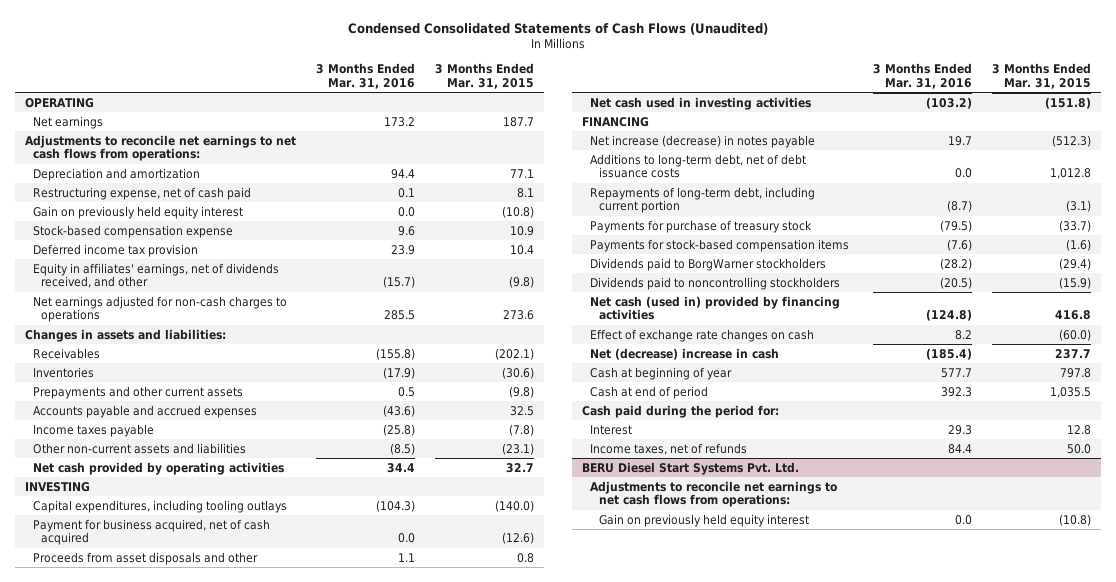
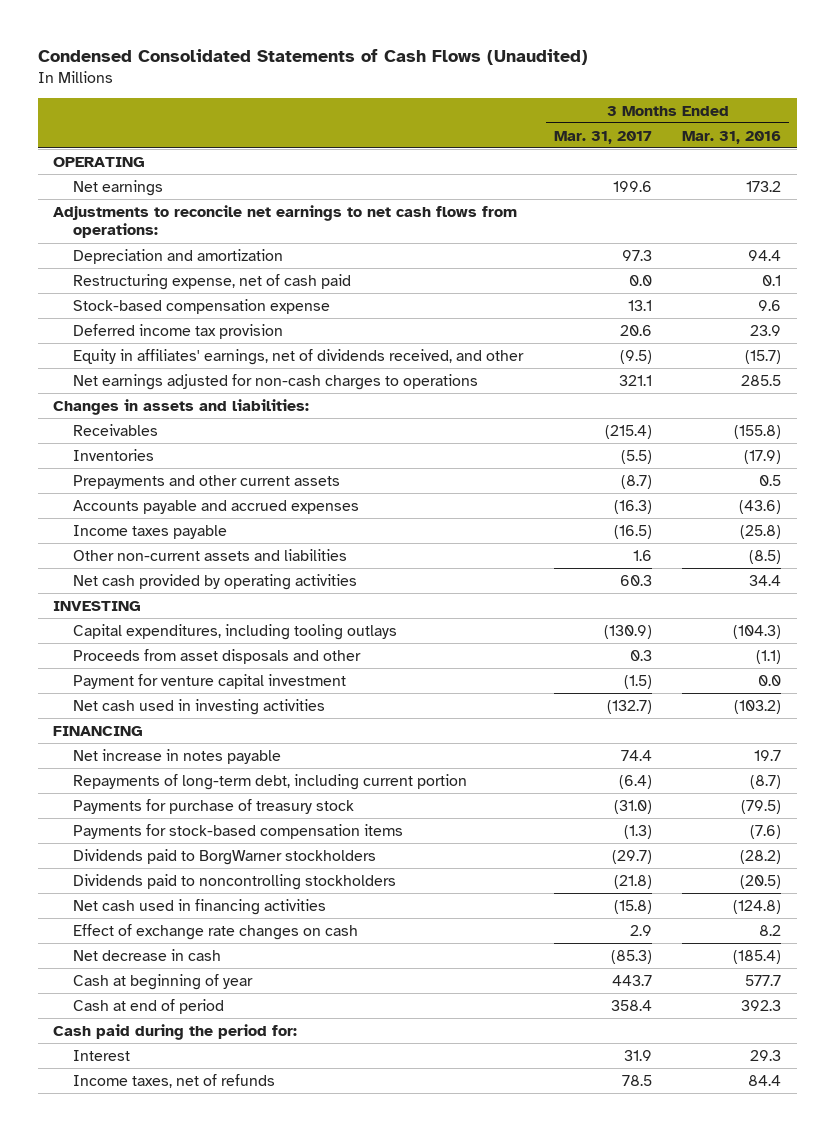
- | 3 Months Ended Mar. 31, 2016 | 3 Months Ended Mar. 31, 2015
+ | 3 Months Ended Mar. 31, 2017 | 3 Months Ended Mar. 31, 2016
- Gain on previously held equity interest | 0.0 | (10.8)
- Payment for business acquired, net of cash acquired | 0.0 | (12.6)
- Proceeds from asset disposals and other | 1.1 | 0.8
+ Proceeds from asset disposals and other | 0.3 | (1.1)
+ Payment for venture capital investment | (1.5) | 0.0
- Net increase (decrease) in notes payable | 19.7 | (512.3)
- Additions to long-term debt, net of debt issuance costs | 0.0 | 1,012.8
+ Net increase in notes payable | 74.4 | 19.7
- Net cash (used in) provided by financing activities | (124.8) | 416.8
+ Net cash used in financing activities | (15.8) | (124.8)
- Net (decrease) increase in cash | (185.4) | 237.7
+ Net decrease in cash | (85.3) | (185.4)
- BERU Diesel Start Systems Pvt. Ltd.
- Adjustments to reconcile net earnings to net cash flows from operations:
- Gain on previously held equity interest | 0.0 | (10.8)

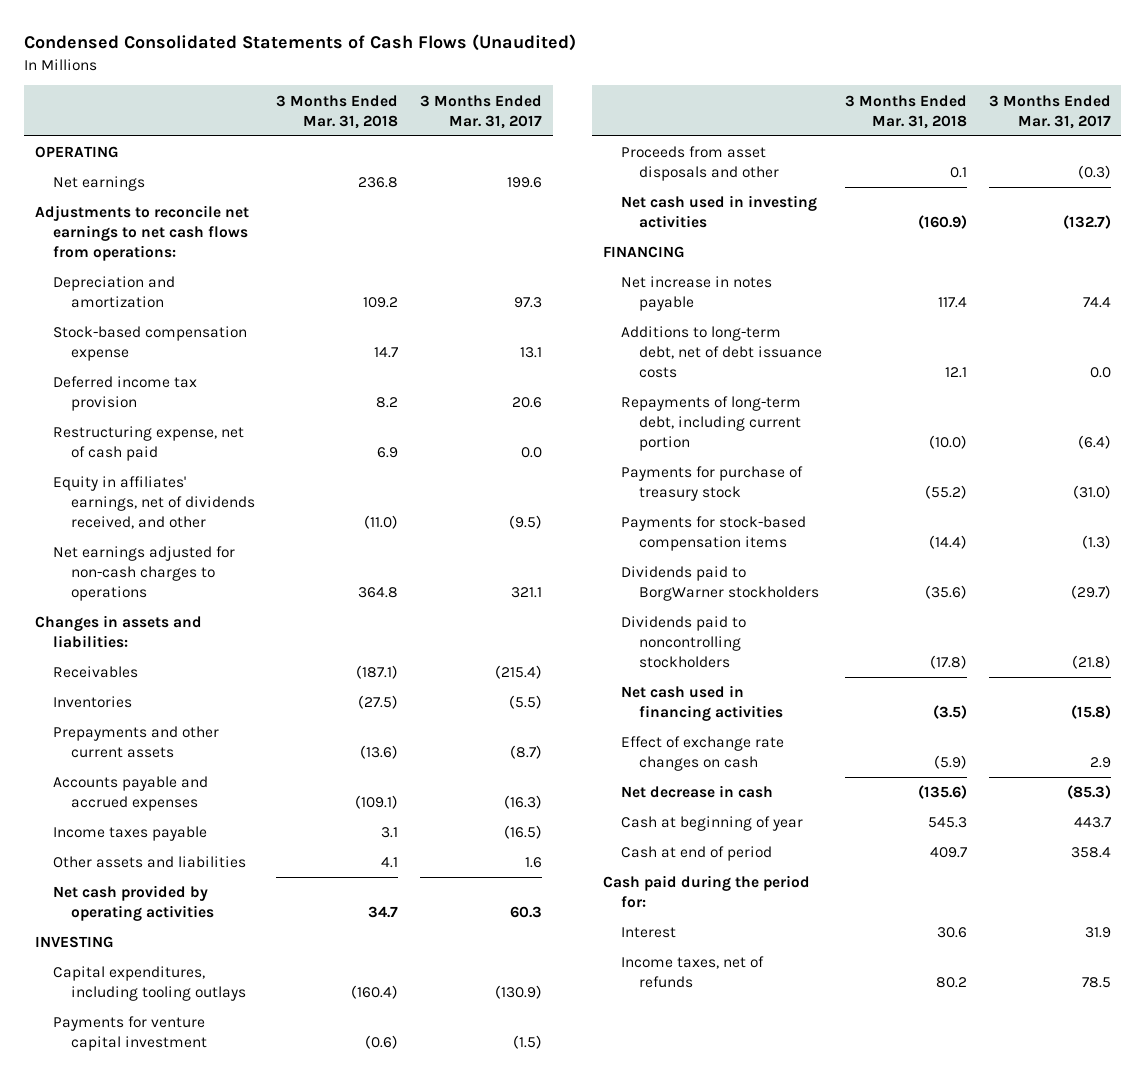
- | 3 Months Ended Mar. 31, 2017 | 3 Months Ended Mar. 31, 2016
+ | 3 Months Ended Mar. 31, 2018 | 3 Months Ended Mar. 31, 2017
moved down: Restructuring expense, net of cash paid | 6.9 | 0.0
- Other non-current assets and liabilities | 1.6 | (8.5)
+ Other assets and liabilities | 4.1 | 1.6
- Proceeds from asset disposals and other | 0.3 | (1.1)
- Payment for venture capital investment | (1.5) | 0.0
+ Payments for venture capital investment | (0.6) | (1.5)
+ Proceeds from asset disposals and other | 0.1 | (0.3)
+ Additions to long-term debt, net of debt issuance costs | 12.1 | 0.0

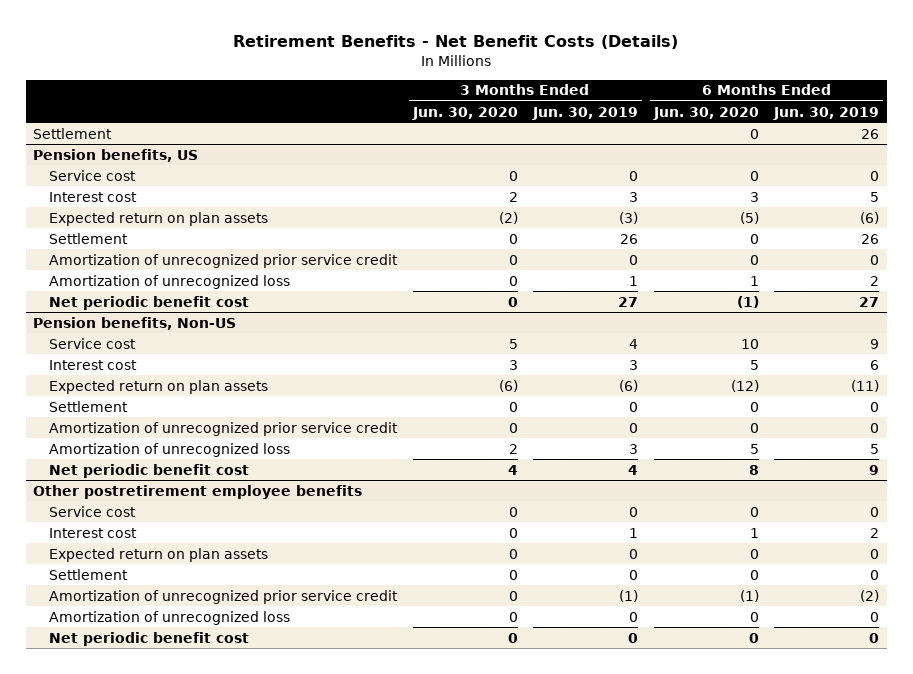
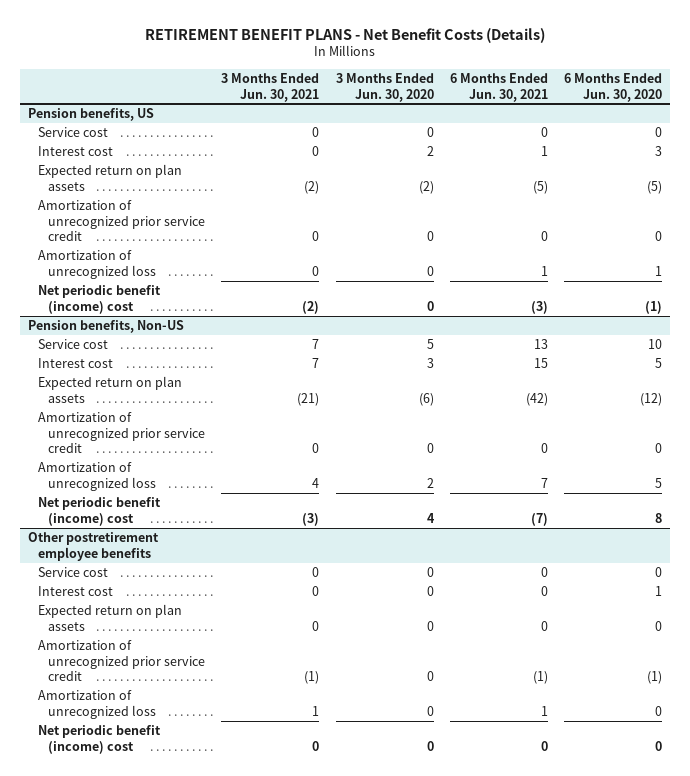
- Retirement Benefits - Net Benefit Costs (Details)
+ RETIREMENT BENEFIT PLANS - Net Benefit Costs (Details)
- | 3 Months Ended Jun. 30, 2020 | 3 Months Ended Jun. 30, 2019 | 6 Months Ended Jun. 30, 2020 | 6 Months Ended Jun. 30, 2019
+ | 3 Months Ended Jun. 30, 2021 | 3 Months Ended Jun. 30, 2020 | 6 Months Ended Jun. 30, 2021 | 6 Months Ended Jun. 30, 2020
- Settlement | | | 0 | 26
@ Pension benefits, US
- Settlement | 0 | 26 | 0 | 26
- Net periodic benefit cost | 0 | 27 | (1) | 27
+ Net periodic benefit (income) cost | (2) | 0 | (3) | (1)
@ Pension benefits, Non-US
- Settlement | 0 | 0 | 0 | 0
- Net periodic benefit cost | 4 | 4 | 8 | 9
+ Net periodic benefit (income) cost | (3) | 4 | (7) | 8
@ Other postretirement employee benefits
- Settlement | 0 | 0 | 0 | 0
- Net periodic benefit cost | 0 | 0 | 0 | 0
+ Net periodic benefit (income) cost | 0 | 0 | 0 | 0

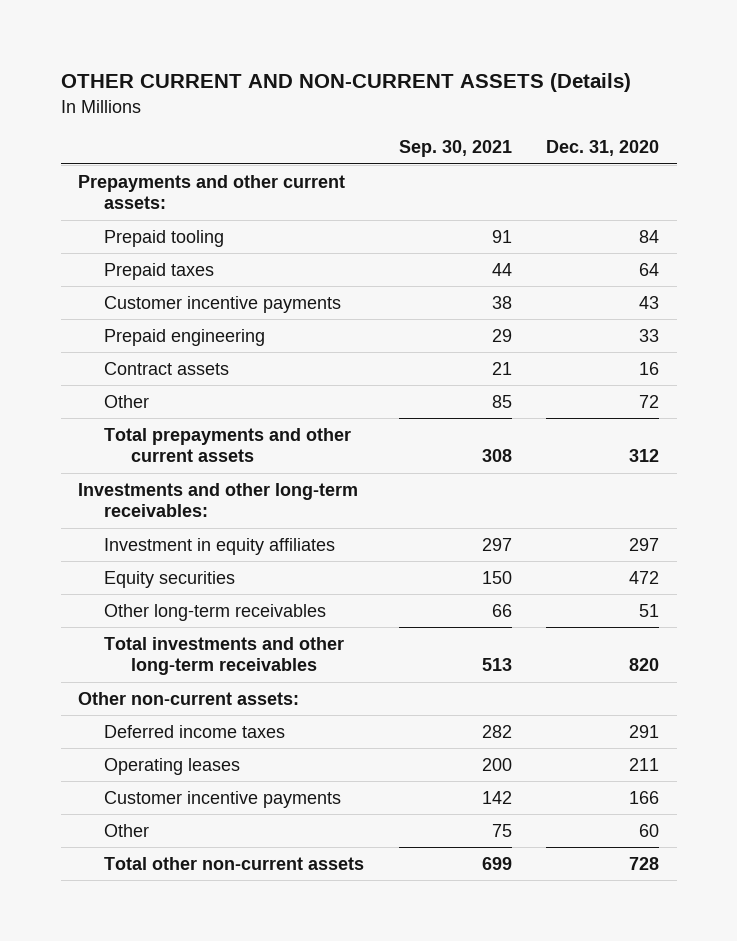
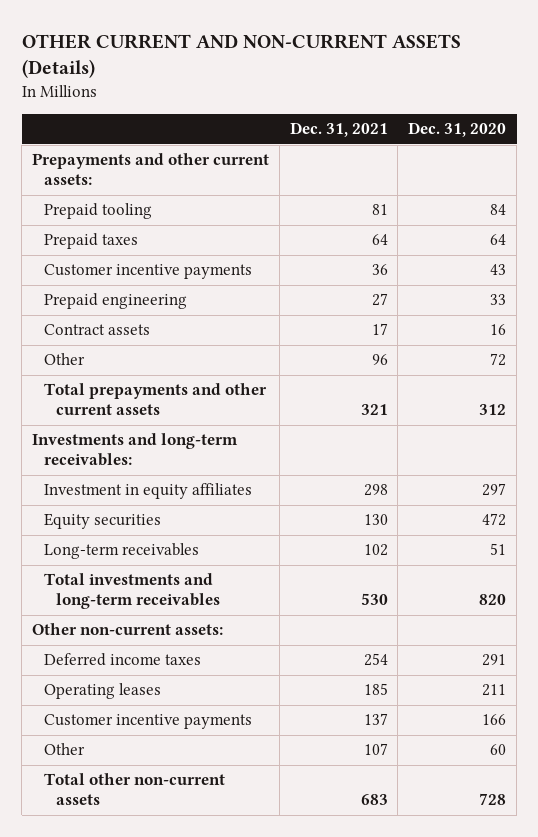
- | Sep. 30, 2021 | Dec. 31, 2020
+ | Dec. 31, 2021 | Dec. 31, 2020
- Investments and other long-term receivables:
+ Investments and long-term receivables:
- Other long-term receivables | 66 | 51
- Total investments and other long-term receivables | 513 | 820
+ Long-term receivables | 102 | 51
+ Total investments and long-term receivables | 530 | 820

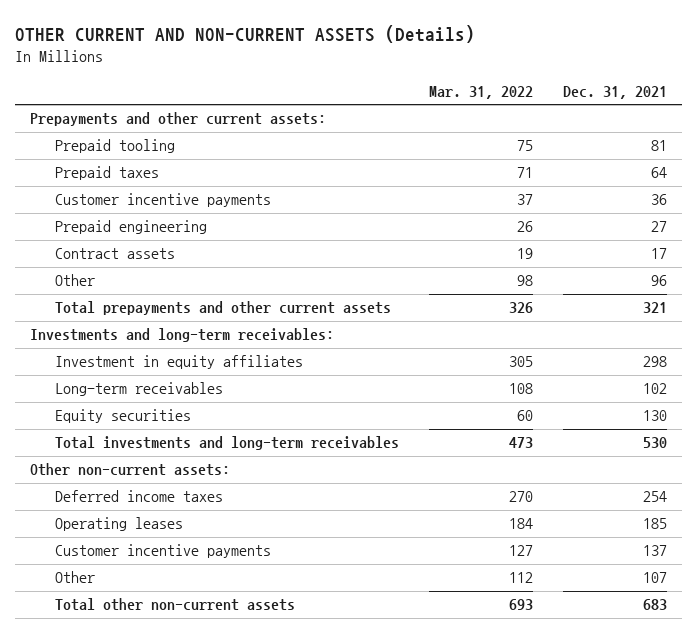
- | Dec. 31, 2021 | Dec. 31, 2020
+ | Mar. 31, 2022 | Dec. 31, 2021
moved down: Equity securities | 60 | 130

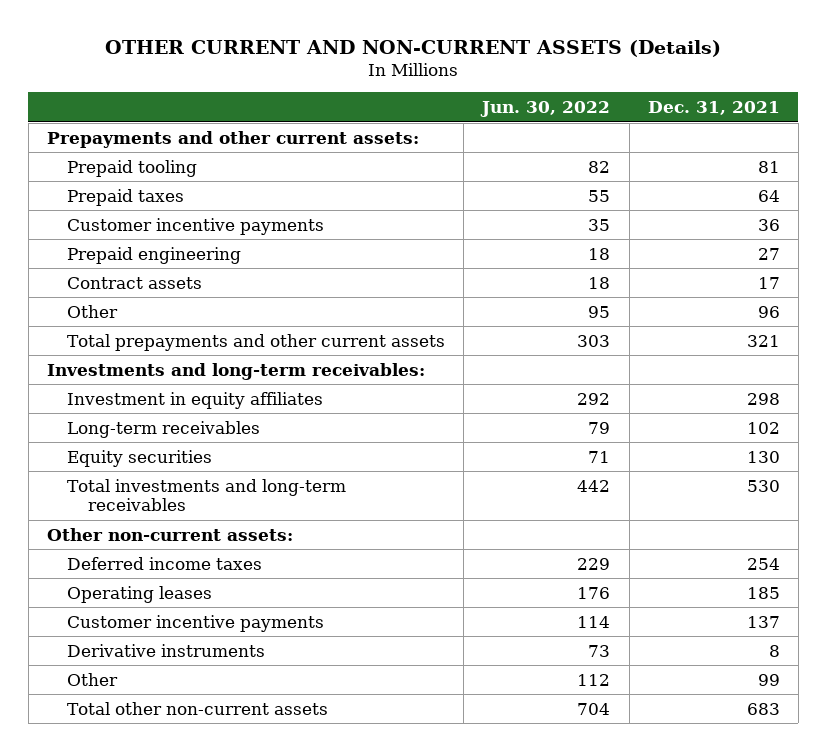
- | Mar. 31, 2022 | Dec. 31, 2021
+ | Jun. 30, 2022 | Dec. 31, 2021
- Other | 112 | 107
+ Derivative instruments | 73 | 8
+ Other | 112 | 99

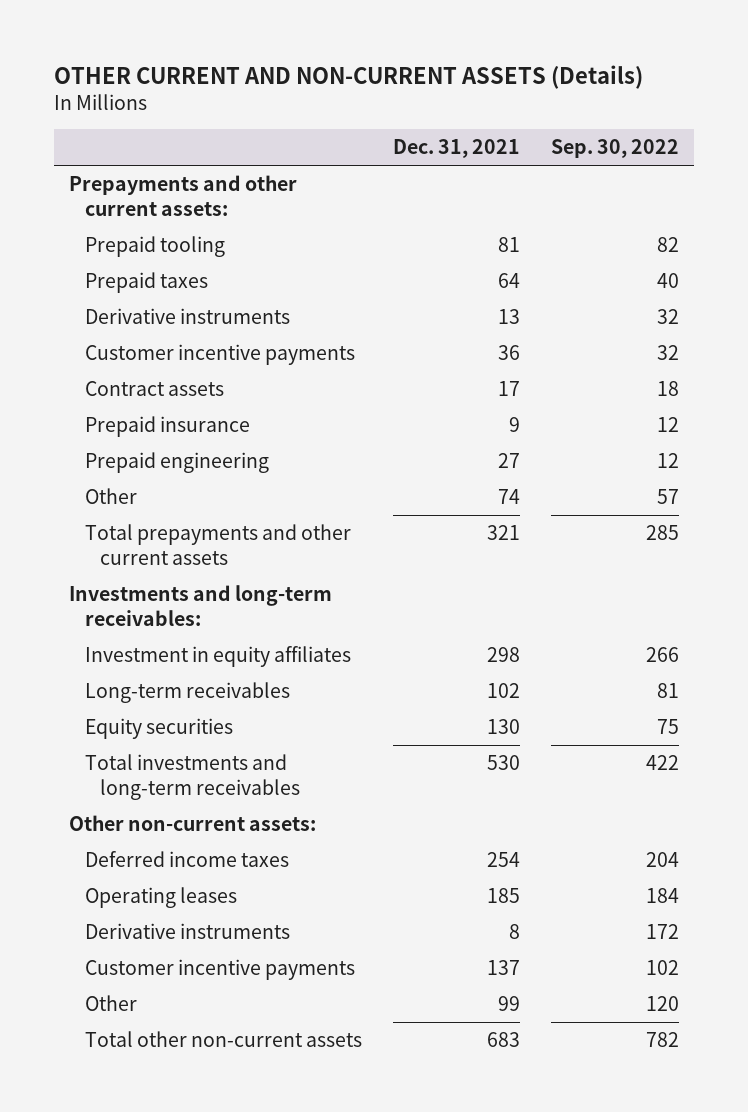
- | Jun. 30, 2022 | Dec. 31, 2021
+ | Dec. 31, 2021 | Sep. 30, 2022
+ Derivative instruments | 13 | 32
- Other | 95 | 96
+ Prepaid insurance | 9 | 12
moved down: Prepaid engineering | 27 | 12
+ Other | 74 | 57
moved down: Customer incentive payments | 137 | 102

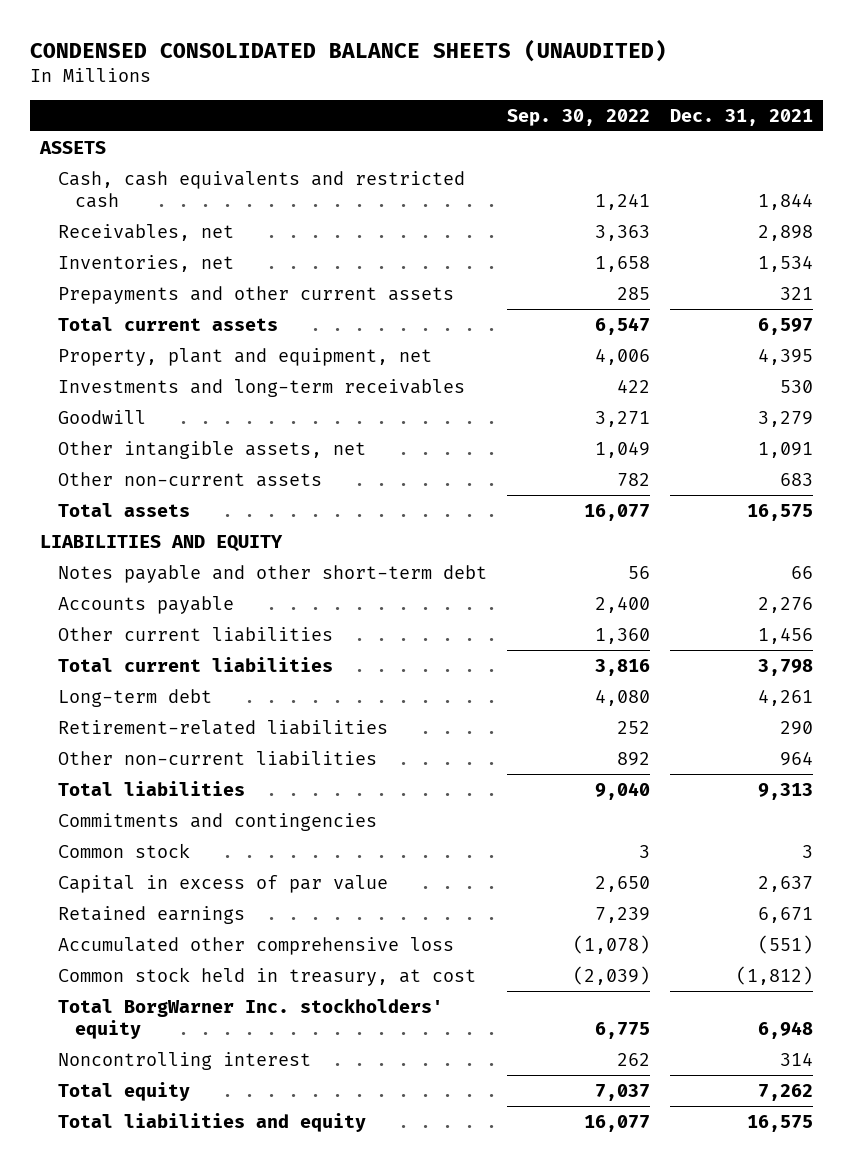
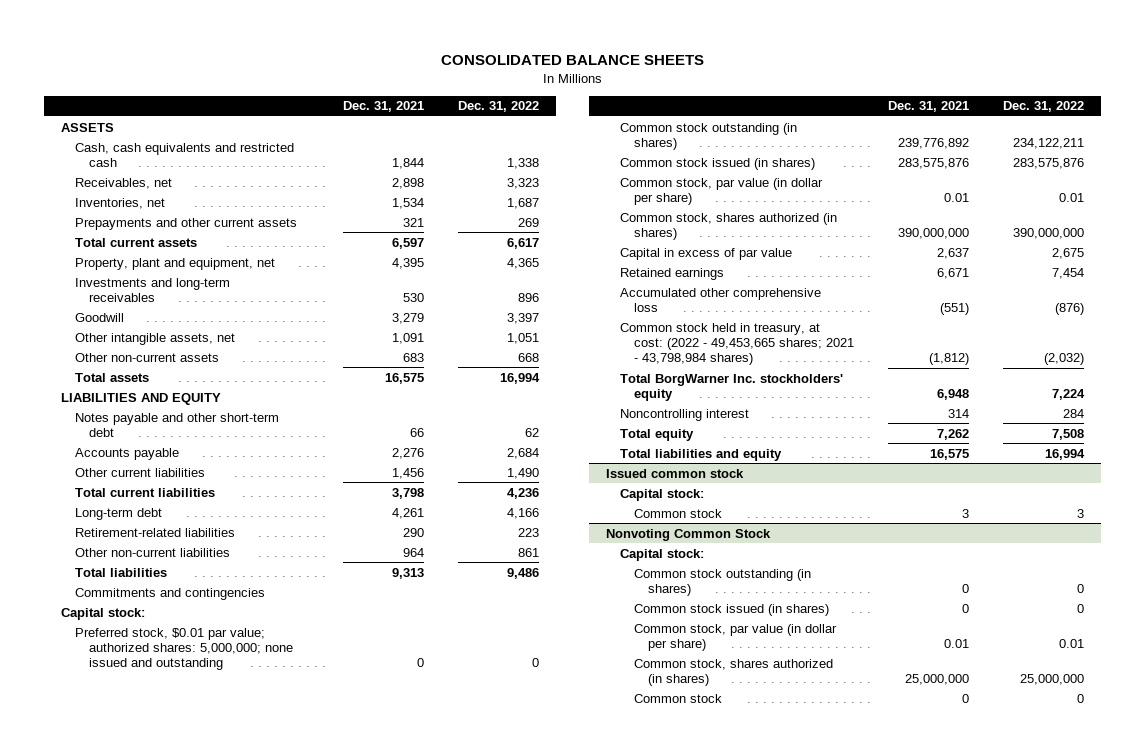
- CONDENSED CONSOLIDATED BALANCE SHEETS (UNAUDITED)
+ CONSOLIDATED BALANCE SHEETS
- | Sep. 30, 2022 | Dec. 31, 2021
+ | Dec. 31, 2021 | Dec. 31, 2022
- Common stock | 3 | 3
+ Capital stock:
+ Preferred stock, $0.01 par value; authorized shares: 5,000,000; none issued and outstanding | 0 | 0
+ Common stock outstanding (in shares) | 239,776,892 | 234,122,211
+ Common stock issued (in shares) | 283,575,876 | 283,575,876
+ Common stock, par value (in dollar per share) | 0.01 | 0.01
+ Common stock, shares authorized (in shares) | 390,000,000 | 390,000,000
- Common stock held in treasury, at cost | (2,039) | (1,812)
+ Common stock held in treasury, at cost: (2022 - 49,453,665 shares; 2021 - 43,798,984 shares) | (1,812) | (2,032)
+ Issued common stock
+ Capital stock:
+ Common stock | 3 | 3
+ Nonvoting Common Stock
+ Capital stock:
+ Common stock outstanding (in shares) | 0 | 0
+ Common stock issued (in shares) | 0 | 0
+ Common stock, par value (in dollar per share) | 0.01 | 0.01
+ Common stock, shares authorized (in shares) | 25,000,000 | 25,000,000
+ Common stock | 0 | 0

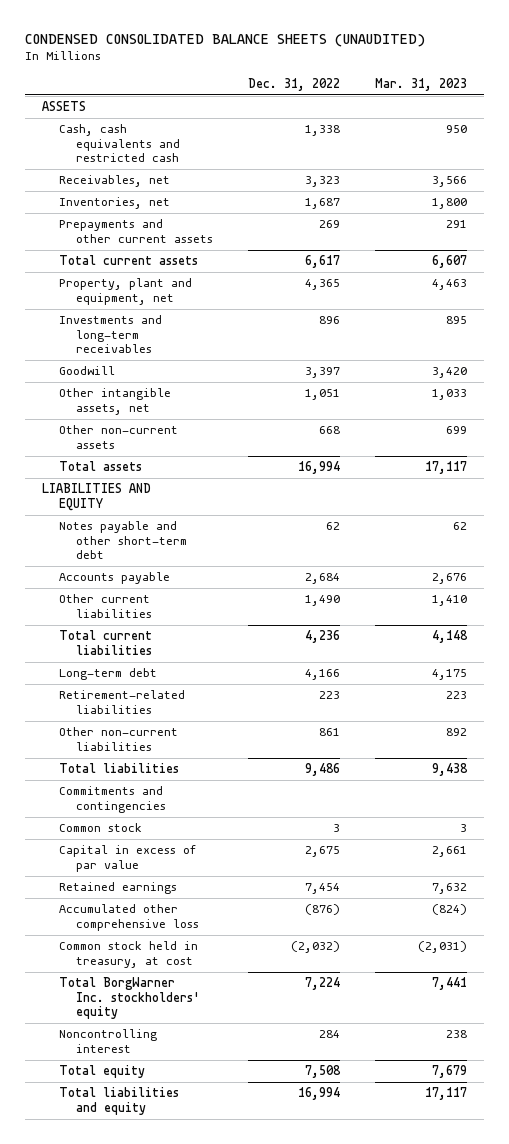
- CONSOLIDATED BALANCE SHEETS
+ CONDENSED CONSOLIDATED BALANCE SHEETS (UNAUDITED)
- | Dec. 31, 2021 | Dec. 31, 2022
+ | Dec. 31, 2022 | Mar. 31, 2023
- Capital stock:
- Preferred stock, $0.01 par value; authorized shares: 5,000,000; none issued and outstanding | 0 | 0
- Common stock outstanding (in shares) | 239,776,892 | 234,122,211
- Common stock issued (in shares) | 283,575,876 | 283,575,876
- Common stock, par value (in dollar per share) | 0.01 | 0.01
- Common stock, shares authorized (in shares) | 390,000,000 | 390,000,000
+ Common stock | 3 | 3
- Common stock held in treasury, at cost: (2022 - 49,453,665 shares; 2021 - 43,798,984 shares) | (1,812) | (2,032)
+ Common stock held in treasury, at cost | (2,032) | (2,031)
- Issued common stock
- Capital stock:
- Common stock | 3 | 3
- Nonvoting Common Stock
- Capital stock:
- Common stock outstanding (in shares) | 0 | 0
- Common stock issued (in shares) | 0 | 0
- Common stock, par value (in dollar per share) | 0.01 | 0.01
- Common stock, shares authorized (in shares) | 25,000,000 | 25,000,000
- Common stock | 0 | 0

